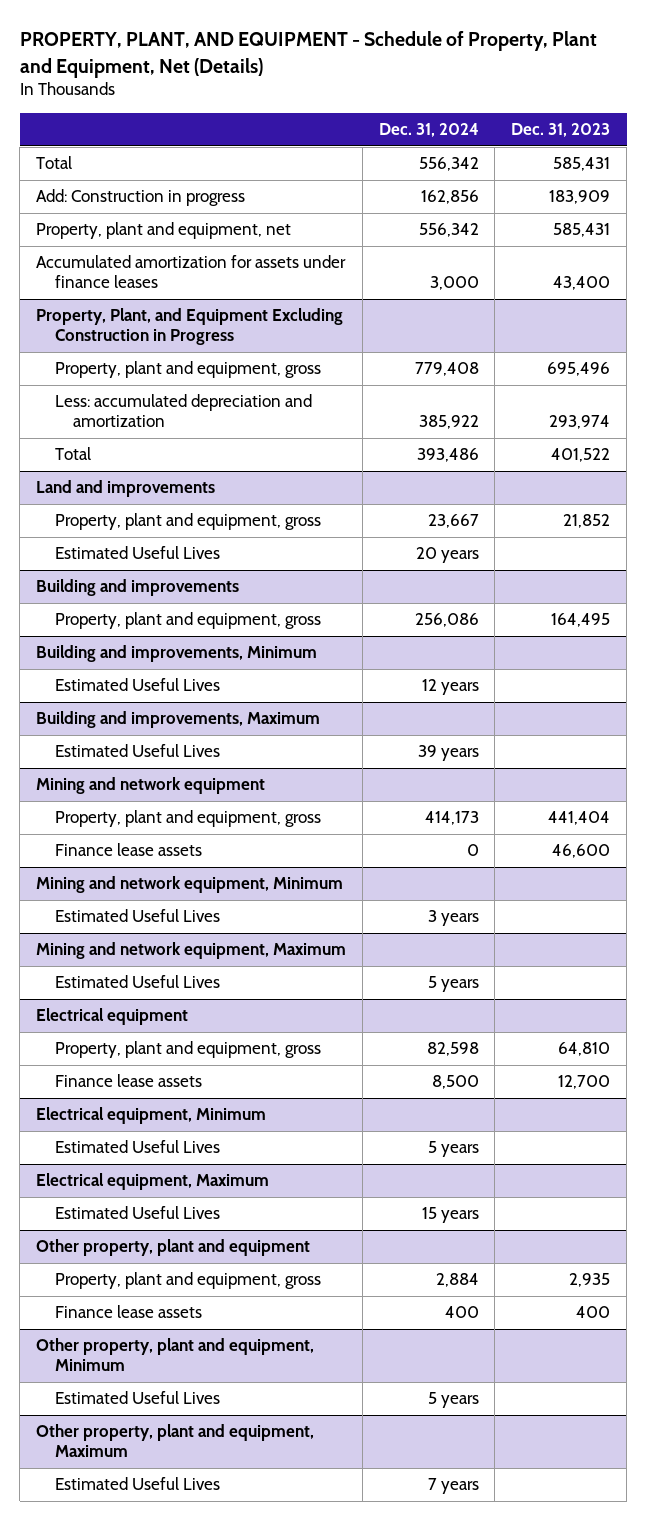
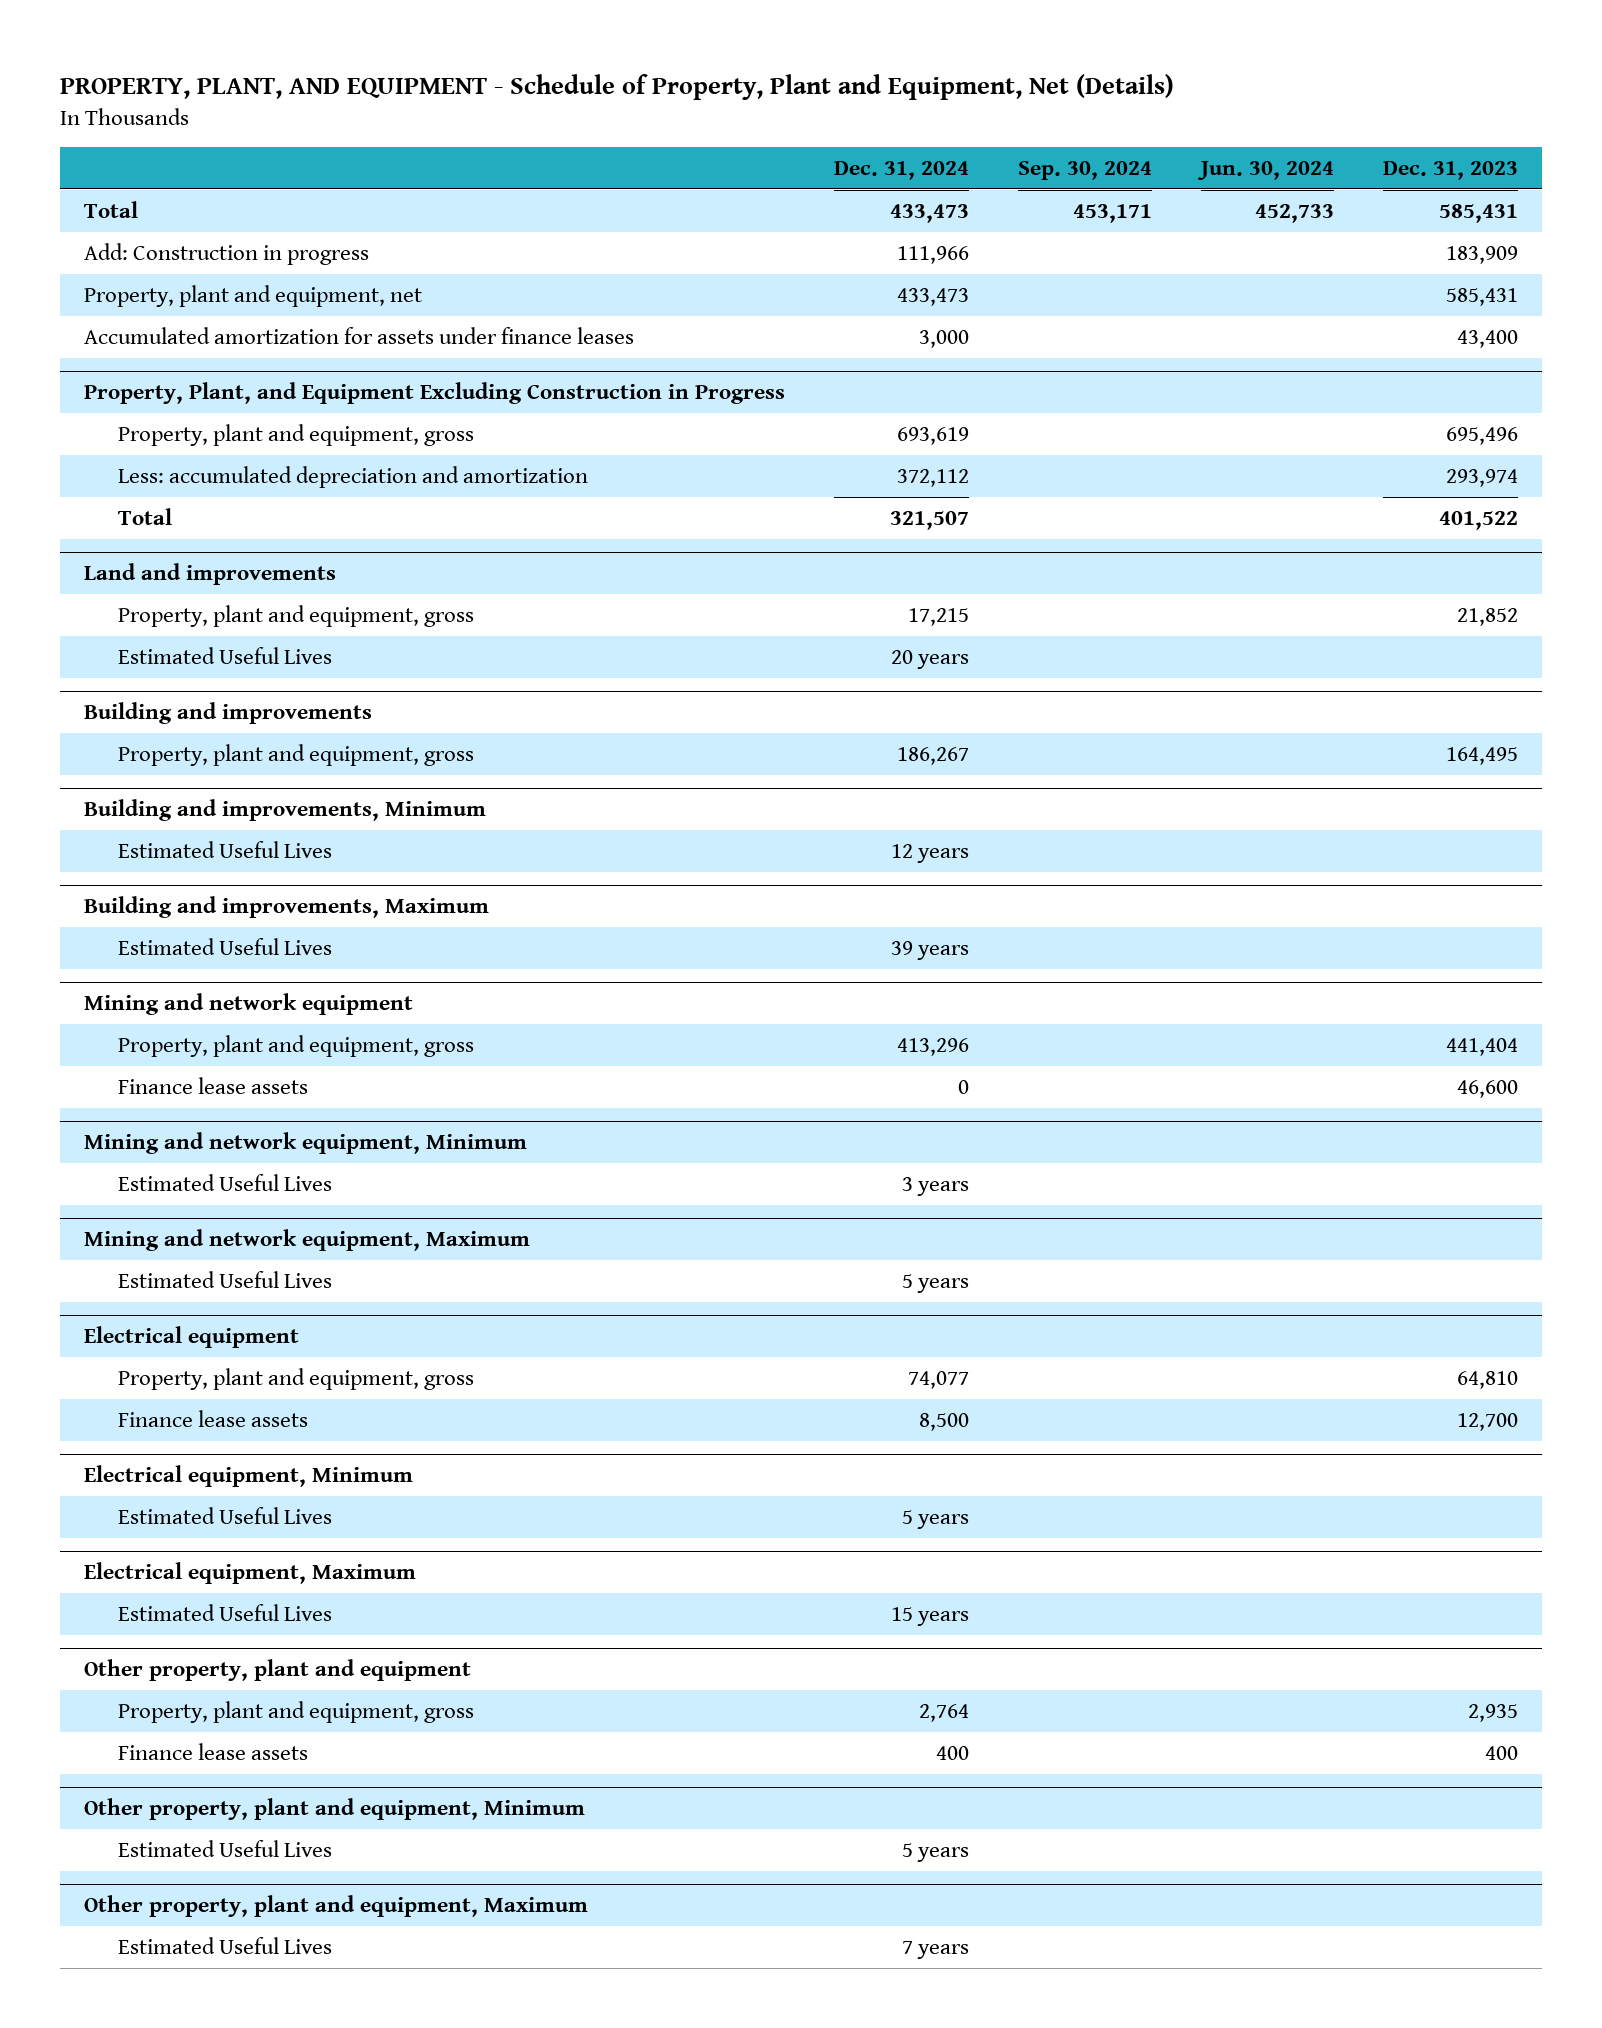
- | Dec. 31, 2024 | Dec. 31, 2023
+ | Dec. 31, 2024 | Sep. 30, 2024 | Jun. 30, 2024 | Dec. 31, 2023
- Total | 556,342 | 585,431
- Add: Construction in progress | 162,856 | 183,909
- Property, plant and equipment, net | 556,342 | 585,431
+ Total | 433,473 | 453,171 | 452,733 | 585,431
+ Add: Construction in progress | 111,966 | | | 183,909
+ Property, plant and equipment, net | 433,473 | | | 585,431
@ Property, Plant, and Equipment Excluding Construction in Progress
- Property, plant and equipment, gross | 779,408 | 695,496
- Less: accumulated depreciation and amortization | 385,922 | 293,974
- Total | 393,486 | 401,522
+ Property, plant and equipment, gross | 693,619 | | | 695,496
+ Less: accumulated depreciation and amortization | 372,112 | | | 293,974
+ Total | 321,507 | | | 401,522
@ Land and improvements
- Property, plant and equipment, gross | 23,667 | 21,852
+ Property, plant and equipment, gross | 17,215 | | | 21,852
@ Building and improvements
- Property, plant and equipment, gross | 256,086 | 164,495
+ Property, plant and equipment, gross | 186,267 | | | 164,495
@ Mining and network equipment
- Property, plant and equipment, gross | 414,173 | 441,404
+ Property, plant and equipment, gross | 413,296 | | | 441,404
@ Electrical equipment
- Property, plant and equipment, gross | 82,598 | 64,810
+ Property, plant and equipment, gross | 74,077 | | | 64,810
@ Other property, plant and equipment
- Property, plant and equipment, gross | 2,884 | 2,935
+ Property, plant and equipment, gross | 2,764 | | | 2,935

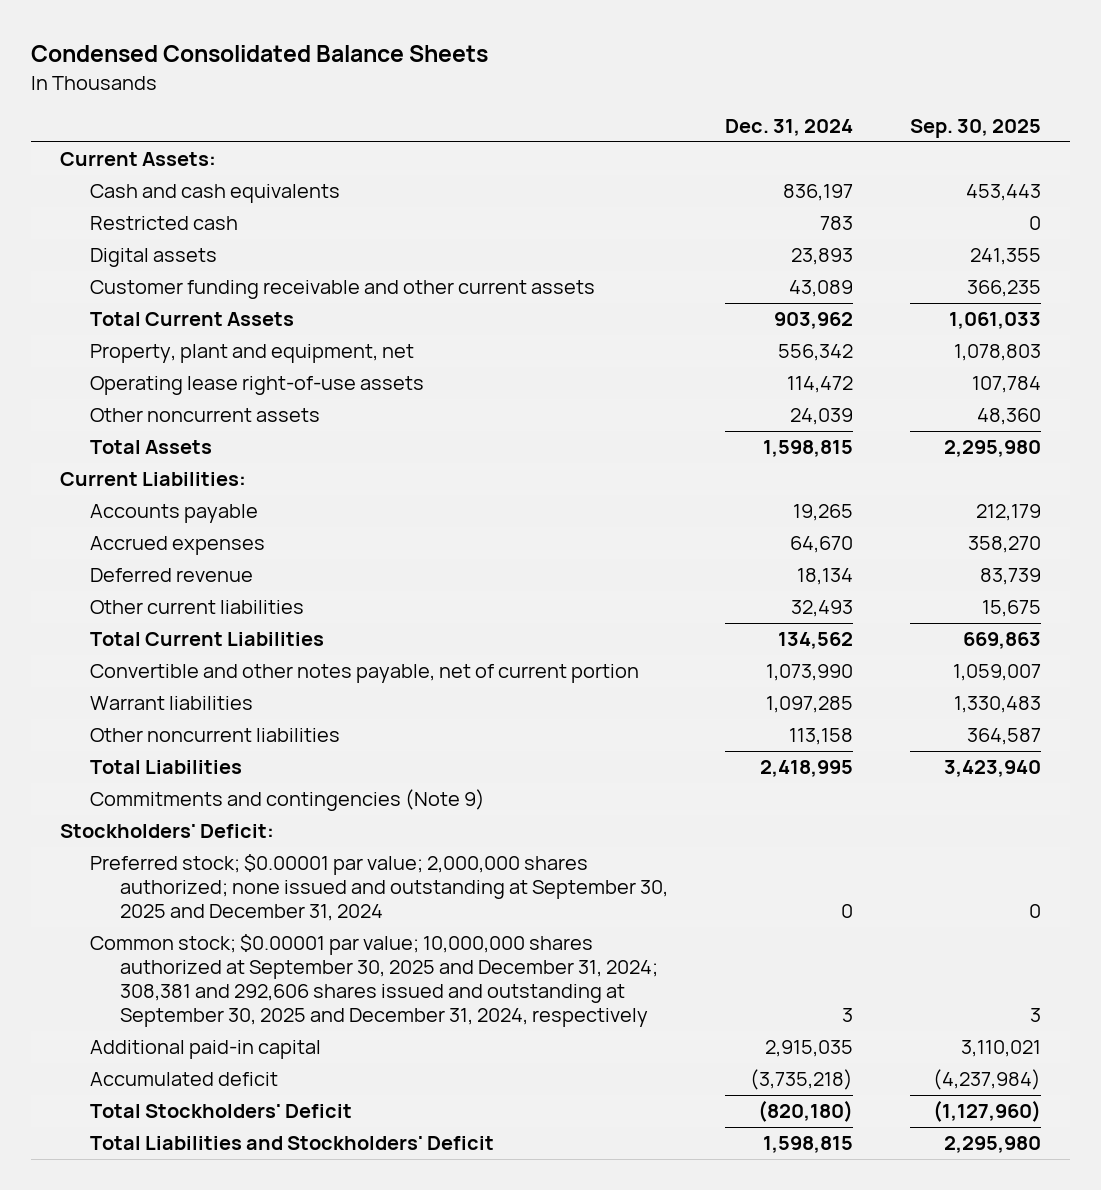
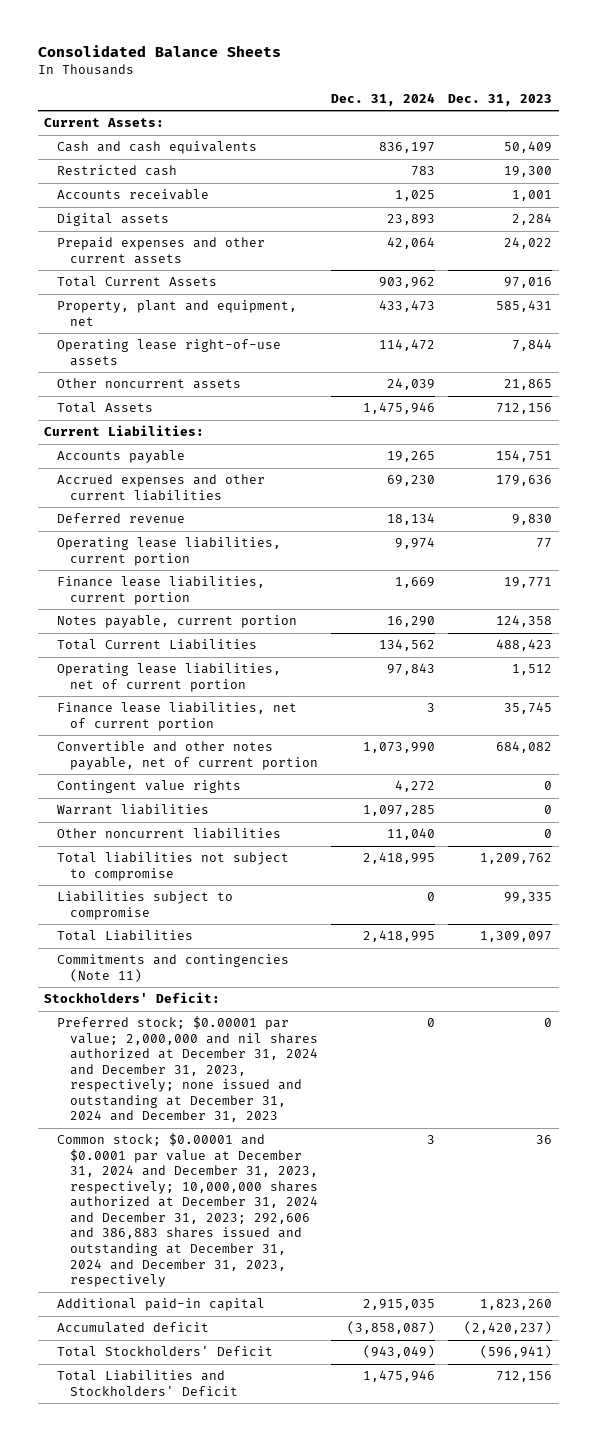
- Condensed Consolidated Balance Sheets
+ Consolidated Balance Sheets
- | Dec. 31, 2024 | Sep. 30, 2025
+ | Dec. 31, 2024 | Dec. 31, 2023
+ Accounts receivable | 1,025 | 1,001
- Customer funding receivable and other current assets | 43,089 | 366,235
+ Prepaid expenses and other current assets | 42,064 | 24,022
- Property, plant and equipment, net | 556,342 | 1,078,803
+ Property, plant and equipment, net | 433,473 | 585,431
- Total Assets | 1,598,815 | 2,295,980
+ Total Assets | 1,475,946 | 712,156
- Accrued expenses | 64,670 | 358,270
+ Accrued expenses and other current liabilities | 69,230 | 179,636
- Other current liabilities | 32,493 | 15,675
+ Operating lease liabilities, current portion | 9,974 | 77
+ Finance lease liabilities, current portion | 1,669 | 19,771
+ Notes payable, current portion | 16,290 | 124,358
+ Operating lease liabilities, net of current portion | 97,843 | 1,512
+ Finance lease liabilities, net of current portion | 3 | 35,745
+ Contingent value rights | 4,272 | 0
- Other noncurrent liabilities | 113,158 | 364,587
+ Other noncurrent liabilities | 11,040 | 0
+ Total liabilities not subject to compromise | 2,418,995 | 1,209,762
+ Liabilities subject to compromise | 0 | 99,335
- Commitments and contingencies (Note 9)
+ Commitments and contingencies (Note 11)
- Preferred stock; $0.00001 par value; 2,000,000 shares authorized; none issued and outstanding at September 30, 2025 and December 31, 2024 | 0 | 0
- Common stock; $0.00001 par value; 10,000,000 shares authorized at September 30, 2025 and December 31, 2024; 308,381 and 292,606 shares issued and outstanding at September 30, 2025 and December 31, 2024, respectively | 3 | 3
+ Preferred stock; $0.00001 par value; 2,000,000 and nil shares authorized at December 31, 2024 and December 31, 2023, respectively; none issued and outstanding at December 31, 2024 and December 31, 2023 | 0 | 0
+ Common stock; $0.00001 and $0.0001 par value at December 31, 2024 and December 31, 2023, respectively; 10,000,000 shares authorized at December 31, 2024 and December 31, 2023; 292,606 and 386,883 shares issued and outstanding at December 31, 2024 and December 31, 2023, respectively | 3 | 36
- Accumulated deficit | (3,735,218) | (4,237,984)
- Total Stockholders' Deficit | (820,180) | (1,127,960)
- Total Liabilities and Stockholders' Deficit | 1,598,815 | 2,295,980
+ Accumulated deficit | (3,858,087) | (2,420,237)
+ Total Stockholders' Deficit | (943,049) | (596,941)
+ Total Liabilities and Stockholders' Deficit | 1,475,946 | 712,156

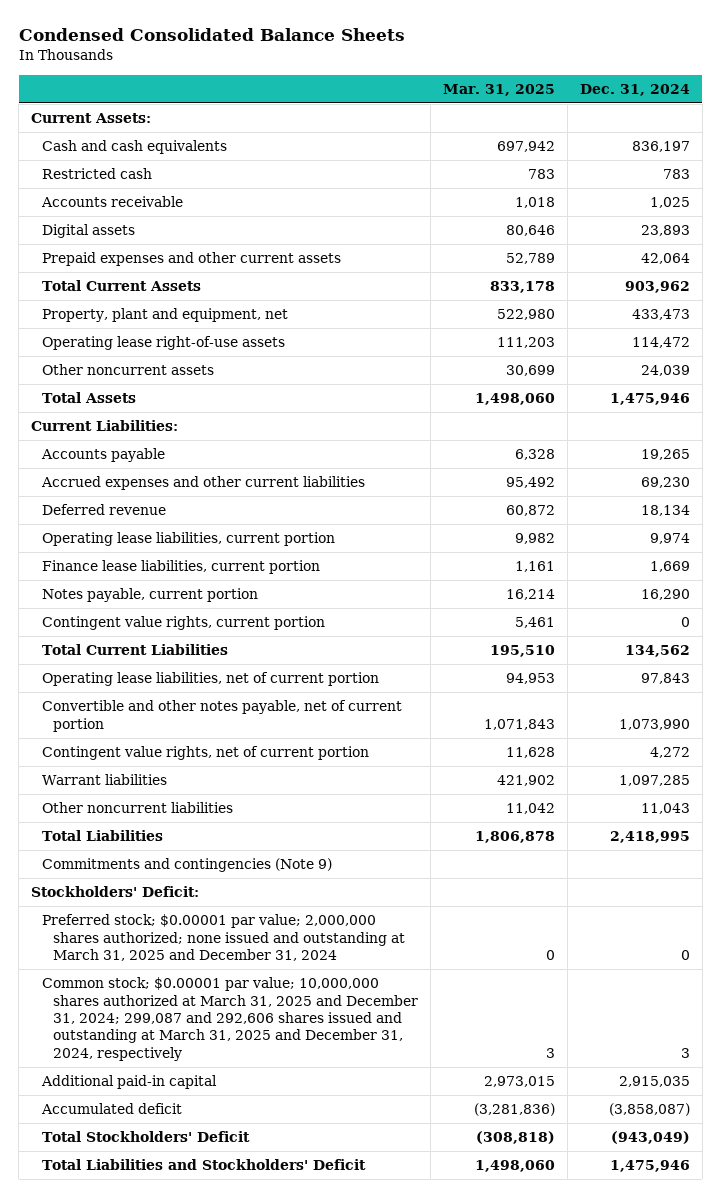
- Consolidated Balance Sheets
+ Condensed Consolidated Balance Sheets
- | Dec. 31, 2024 | Dec. 31, 2023
+ | Mar. 31, 2025 | Dec. 31, 2024
+ Contingent value rights, current portion | 5,461 | 0
- Finance lease liabilities, net of current portion | 3 | 35,745
- Contingent value rights | 4,272 | 0
+ Contingent value rights, net of current portion | 11,628 | 4,272
- Other noncurrent liabilities | 11,040 | 0
- Total liabilities not subject to compromise | 2,418,995 | 1,209,762
- Liabilities subject to compromise | 0 | 99,335
+ Other noncurrent liabilities | 11,042 | 11,043
- Commitments and contingencies (Note 11)
+ Commitments and contingencies (Note 9)
- Preferred stock; $0.00001 par value; 2,000,000 and nil shares authorized at December 31, 2024 and December 31, 2023, respectively; none issued and outstanding at December 31, 2024 and December 31, 2023 | 0 | 0
- Common stock; $0.00001 and $0.0001 par value at December 31, 2024 and December 31, 2023, respectively; 10,000,000 shares authorized at December 31, 2024 and December 31, 2023; 292,606 and 386,883 shares issued and outstanding at December 31, 2024 and December 31, 2023, respectively | 3 | 36
+ Preferred stock; $0.00001 par value; 2,000,000 shares authorized; none issued and outstanding at March 31, 2025 and December 31, 2024 | 0 | 0
+ Common stock; $0.00001 par value; 10,000,000 shares authorized at March 31, 2025 and December 31, 2024; 299,087 and 292,606 shares issued and outstanding at March 31, 2025 and December 31, 2024, respectively | 3 | 3

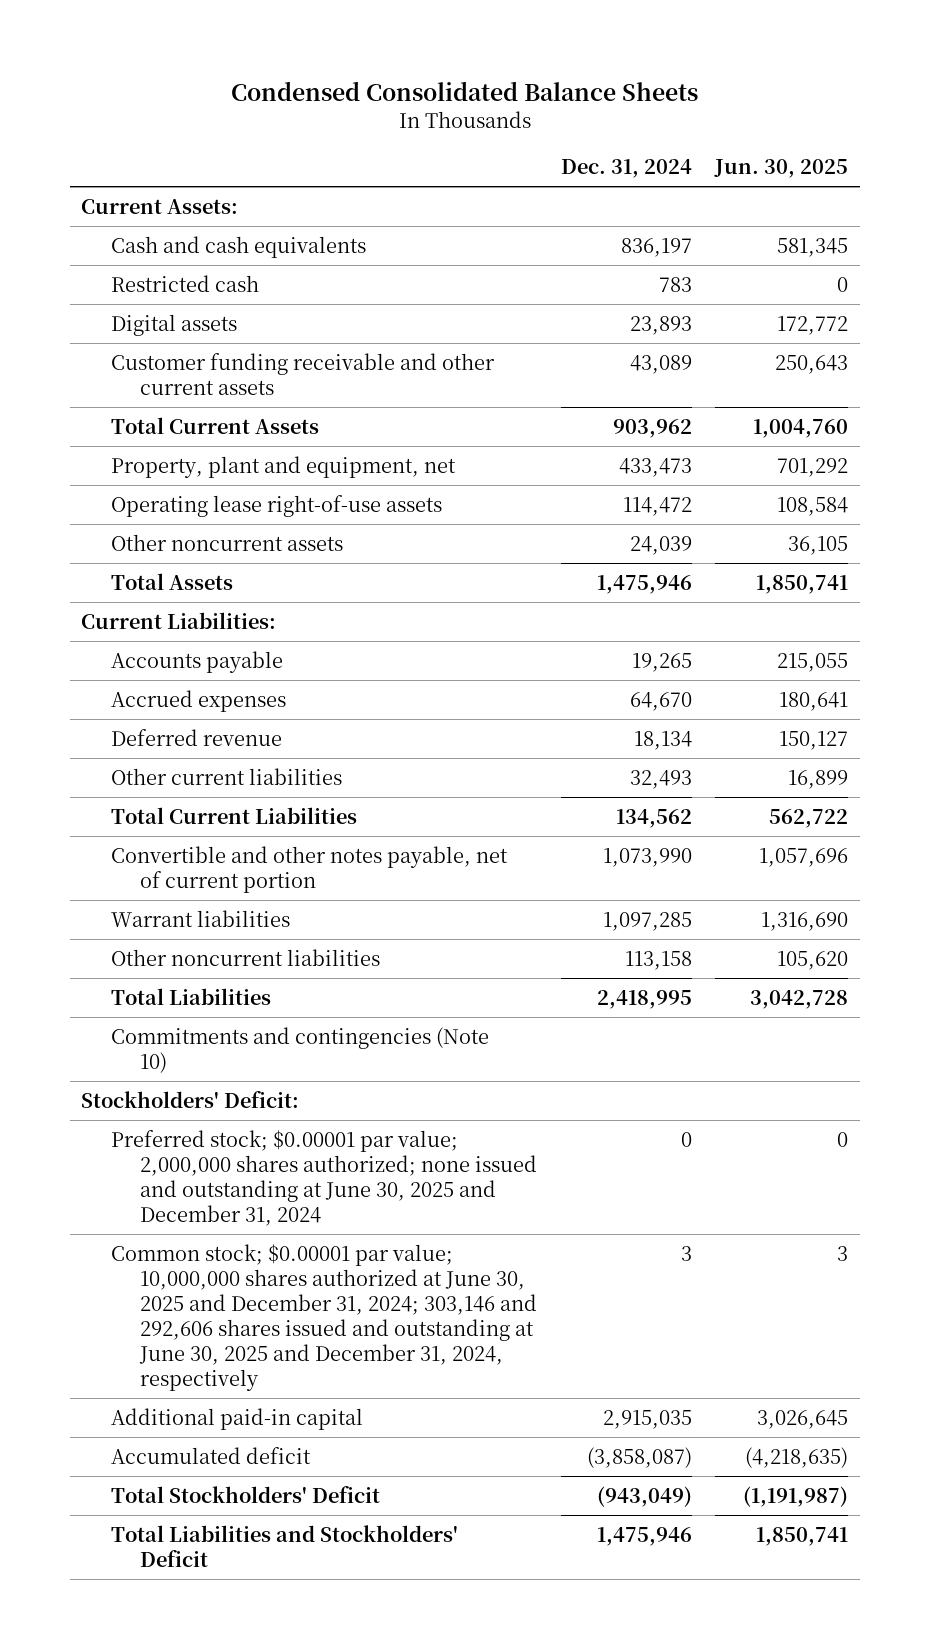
- | Mar. 31, 2025 | Dec. 31, 2024
+ | Dec. 31, 2024 | Jun. 30, 2025
- Accounts receivable | 1,018 | 1,025
- Prepaid expenses and other current assets | 52,789 | 42,064
+ Customer funding receivable and other current assets | 43,089 | 250,643
- Accrued expenses and other current liabilities | 95,492 | 69,230
+ Accrued expenses | 64,670 | 180,641
- Operating lease liabilities, current portion | 9,982 | 9,974
- Finance lease liabilities, current portion | 1,161 | 1,669
- Notes payable, current portion | 16,214 | 16,290
- Contingent value rights, current portion | 5,461 | 0
+ Other current liabilities | 32,493 | 16,899
- Operating lease liabilities, net of current portion | 94,953 | 97,843
- Contingent value rights, net of current portion | 11,628 | 4,272
- Other noncurrent liabilities | 11,042 | 11,043
+ Other noncurrent liabilities | 113,158 | 105,620
- Commitments and contingencies (Note 9)
+ Commitments and contingencies (Note 10)
- Preferred stock; $0.00001 par value; 2,000,000 shares authorized; none issued and outstanding at March 31, 2025 and December 31, 2024 | 0 | 0
- Common stock; $0.00001 par value; 10,000,000 shares authorized at March 31, 2025 and December 31, 2024; 299,087 and 292,606 shares issued and outstanding at March 31, 2025 and December 31, 2024, respectively | 3 | 3
+ Preferred stock; $0.00001 par value; 2,000,000 shares authorized; none issued and outstanding at June 30, 2025 and December 31, 2024 | 0 | 0
+ Common stock; $0.00001 par value; 10,000,000 shares authorized at June 30, 2025 and December 31, 2024; 303,146 and 292,606 shares issued and outstanding at June 30, 2025 and December 31, 2024, respectively | 3 | 3

